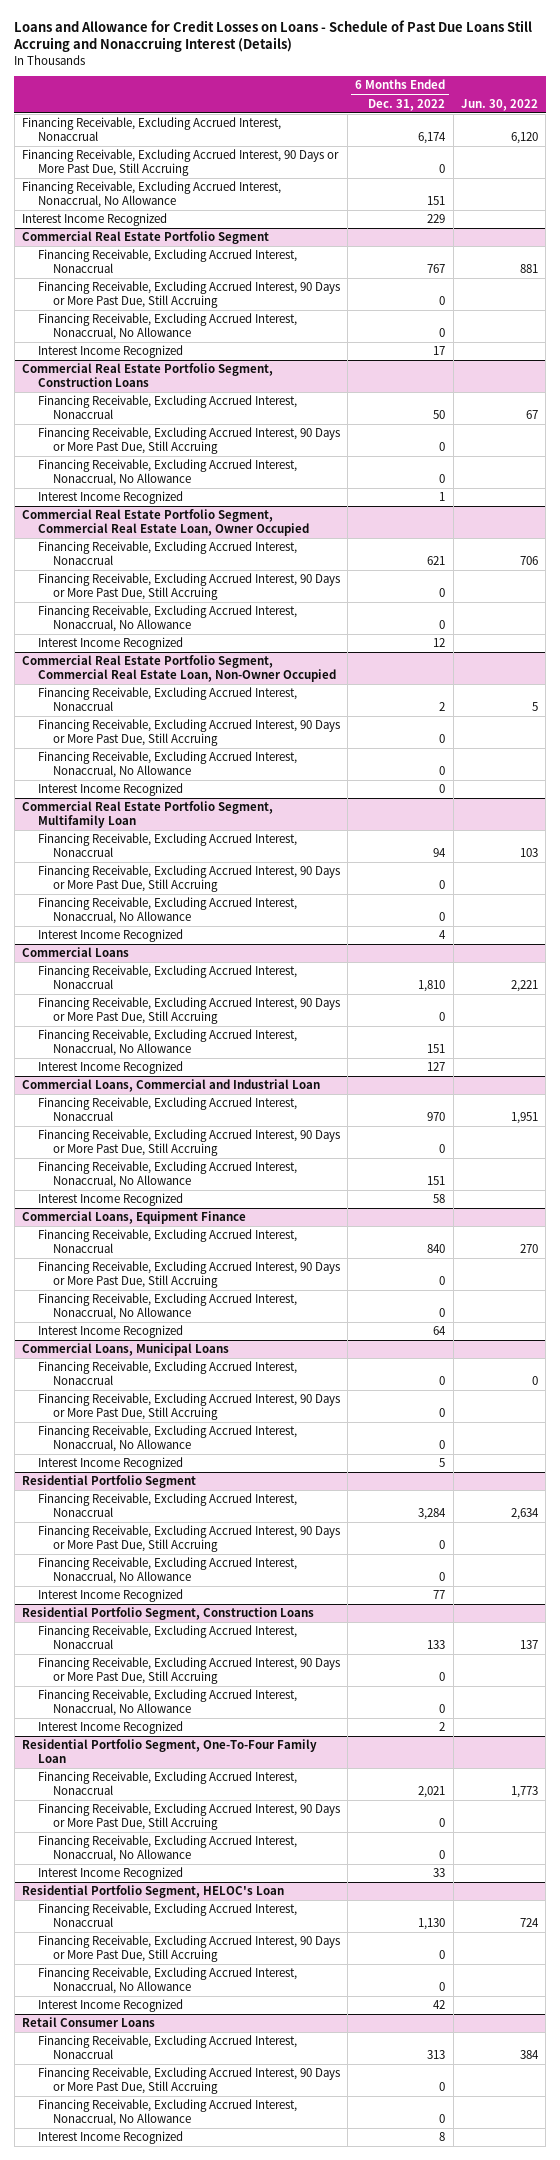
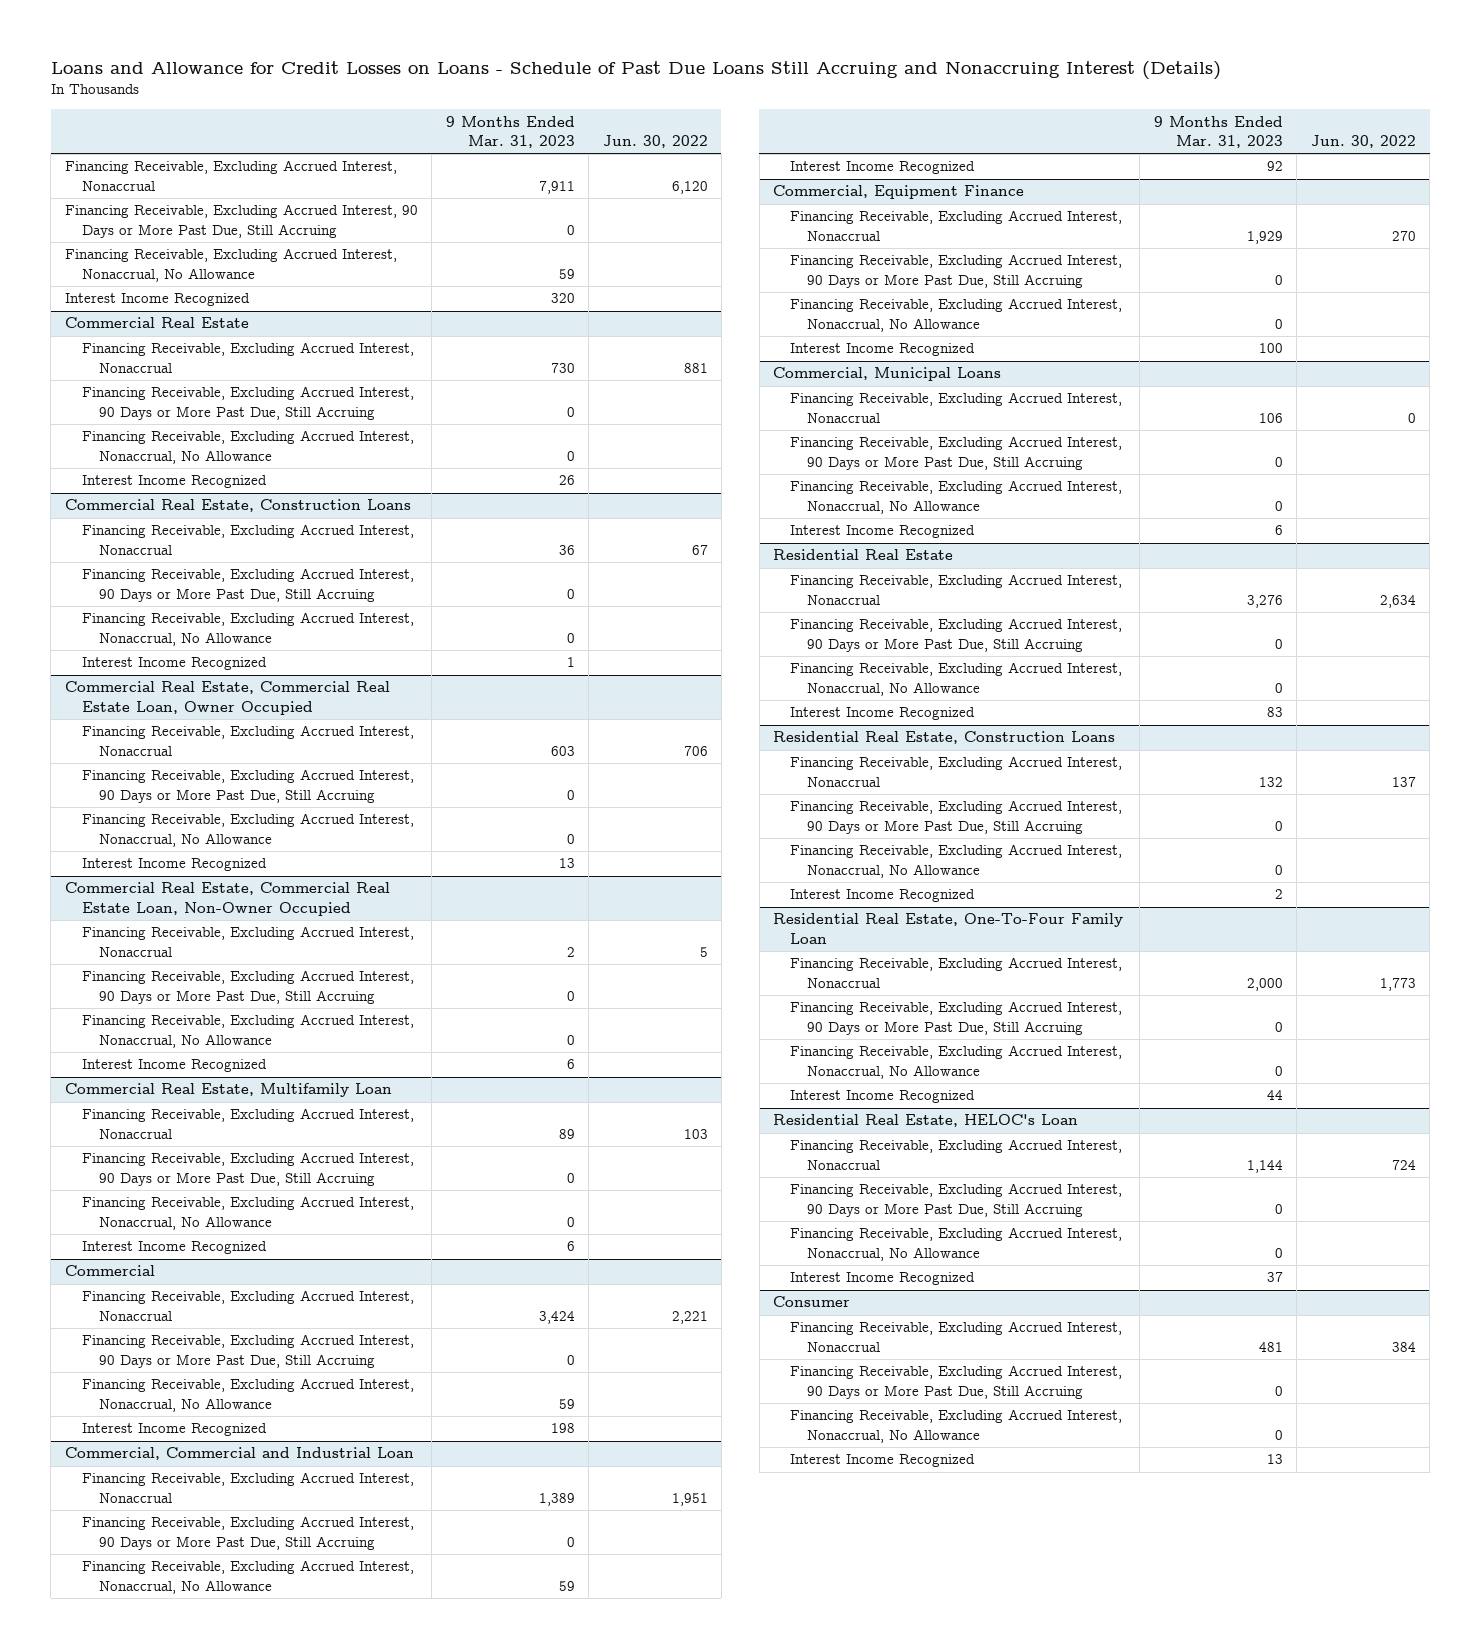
- | 6 Months Ended Dec. 31, 2022 | Jun. 30, 2022
+ | 9 Months Ended Mar. 31, 2023 | Jun. 30, 2022
- Commercial Real Estate Portfolio Segment
+ Commercial Real Estate
- Commercial Real Estate Portfolio Segment, Construction Loans
+ Commercial Real Estate, Construction Loans
- Commercial Real Estate Portfolio Segment, Commercial Real Estate Loan, Owner Occupied
+ Commercial Real Estate, Commercial Real Estate Loan, Owner Occupied
- Commercial Real Estate Portfolio Segment, Commercial Real Estate Loan, Non-Owner Occupied
+ Commercial Real Estate, Commercial Real Estate Loan, Non-Owner Occupied
- Commercial Real Estate Portfolio Segment, Multifamily Loan
+ Commercial Real Estate, Multifamily Loan
- Commercial Loans
+ Commercial
- Commercial Loans, Commercial and Industrial Loan
+ Commercial, Commercial and Industrial Loan
- Commercial Loans, Equipment Finance
+ Commercial, Equipment Finance
- Commercial Loans, Municipal Loans
+ Commercial, Municipal Loans
- Residential Portfolio Segment
+ Residential Real Estate
- Residential Portfolio Segment, Construction Loans
+ Residential Real Estate, Construction Loans
- Residential Portfolio Segment, One-To-Four Family Loan
+ Residential Real Estate, One-To-Four Family Loan
- Residential Portfolio Segment, HELOC's Loan
+ Residential Real Estate, HELOC's Loan
- Retail Consumer Loans
+ Consumer

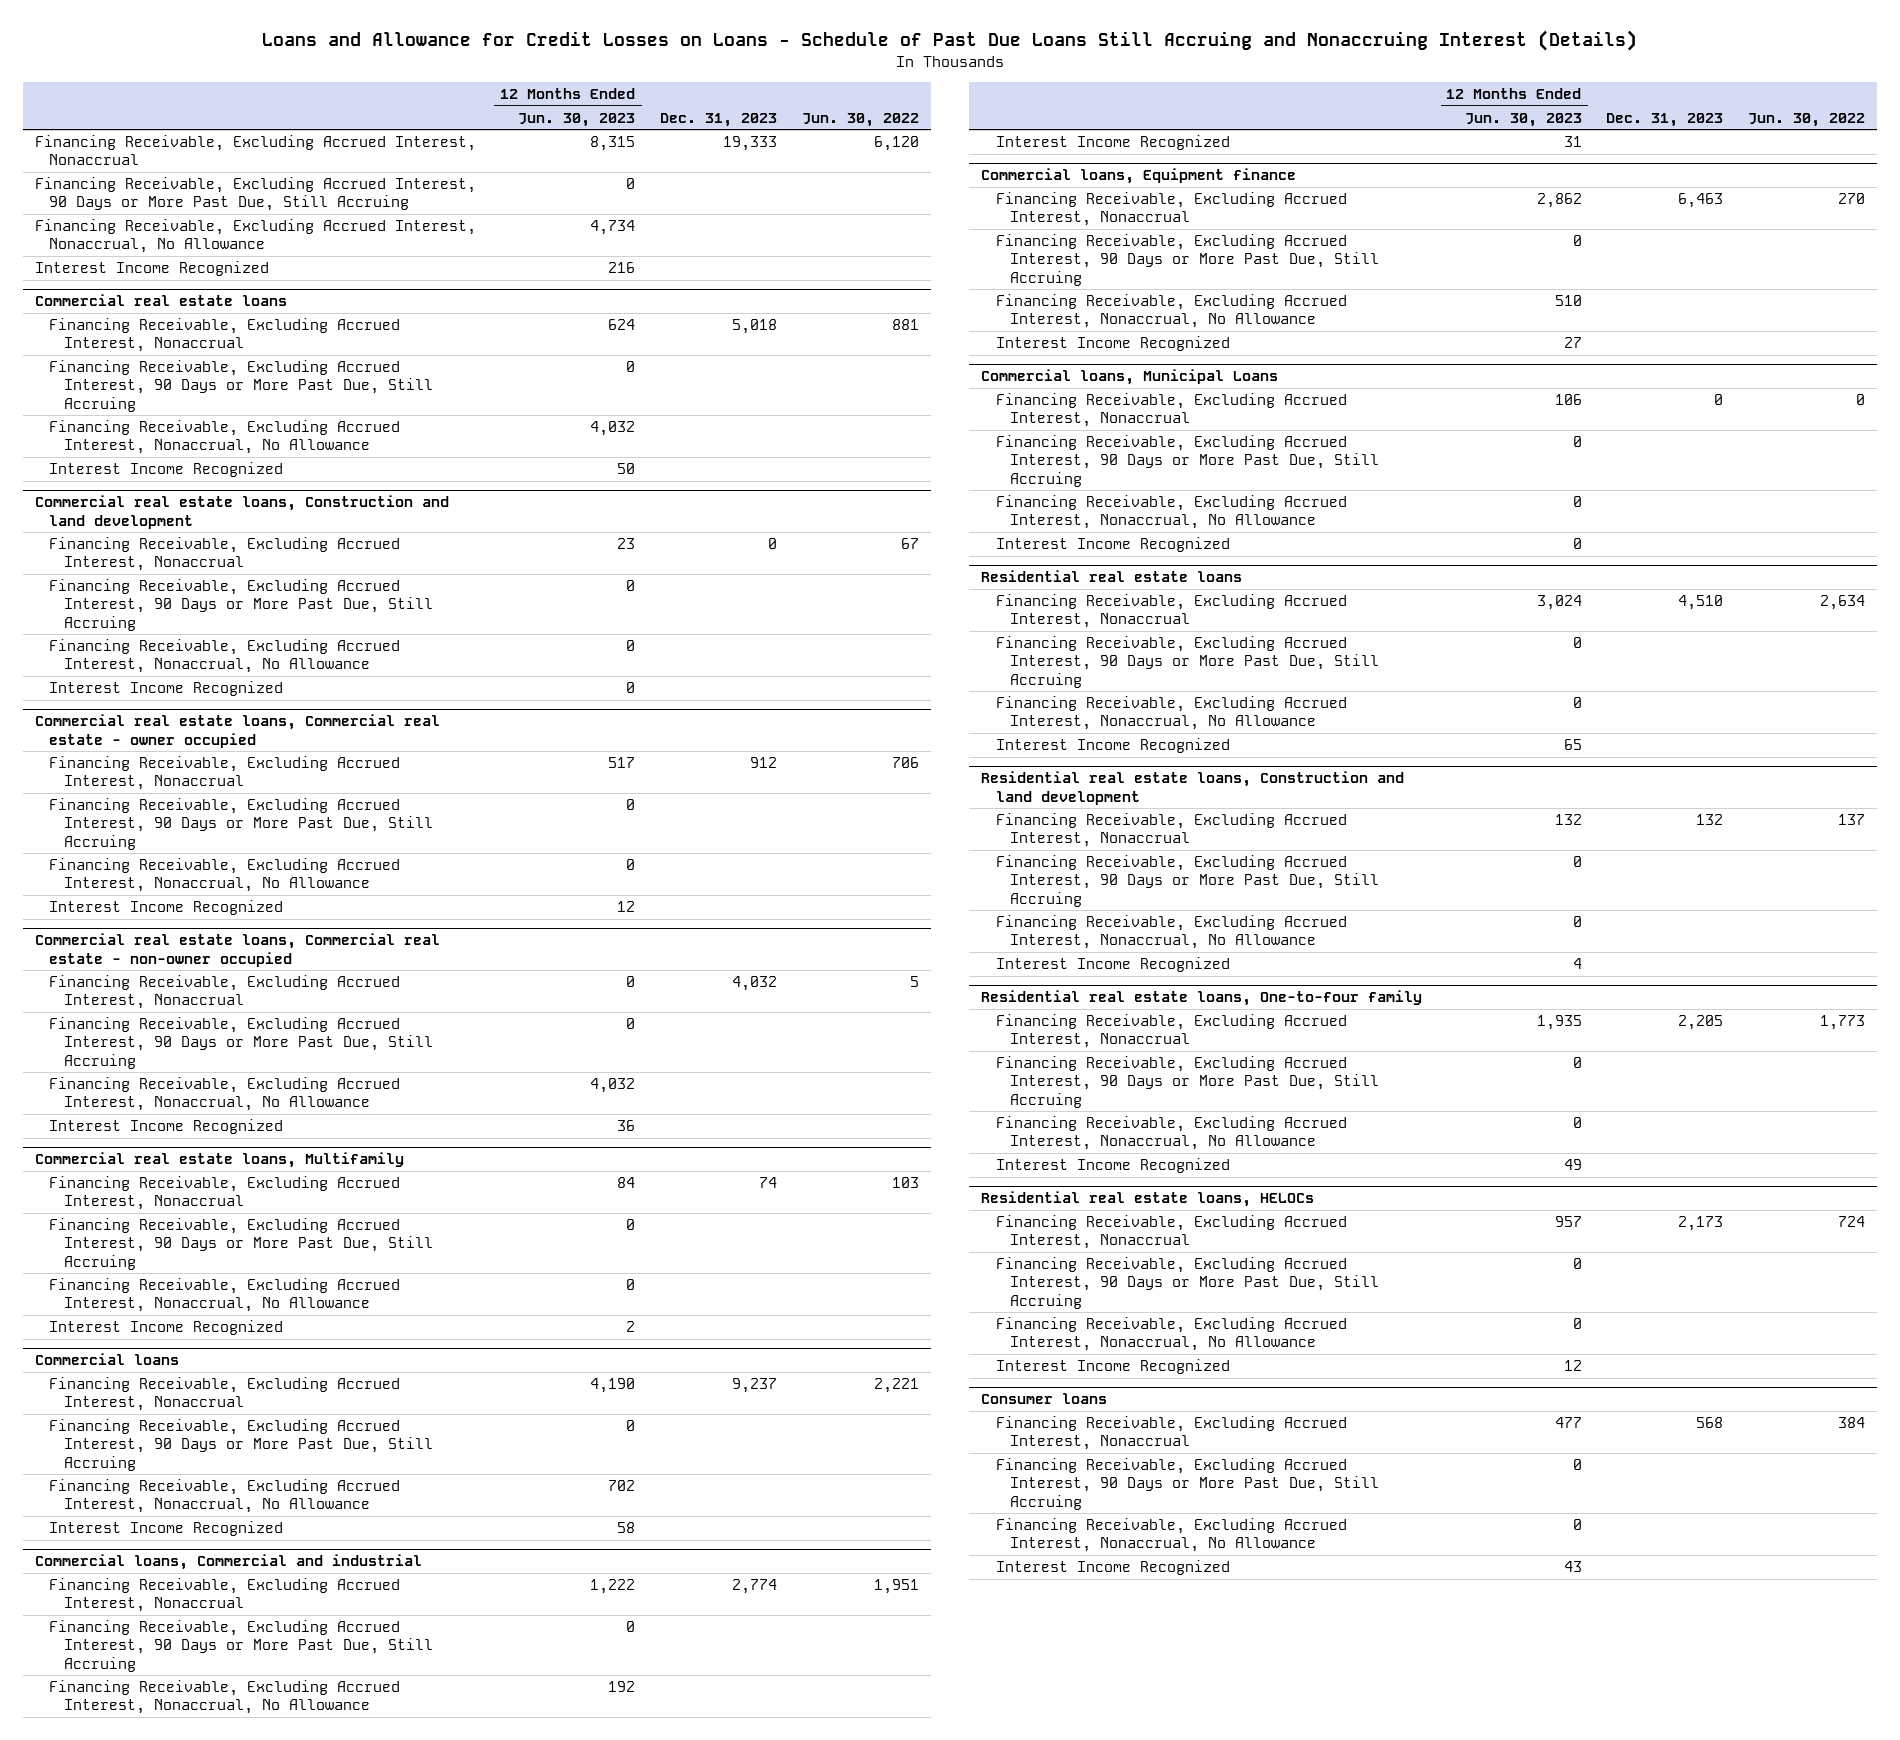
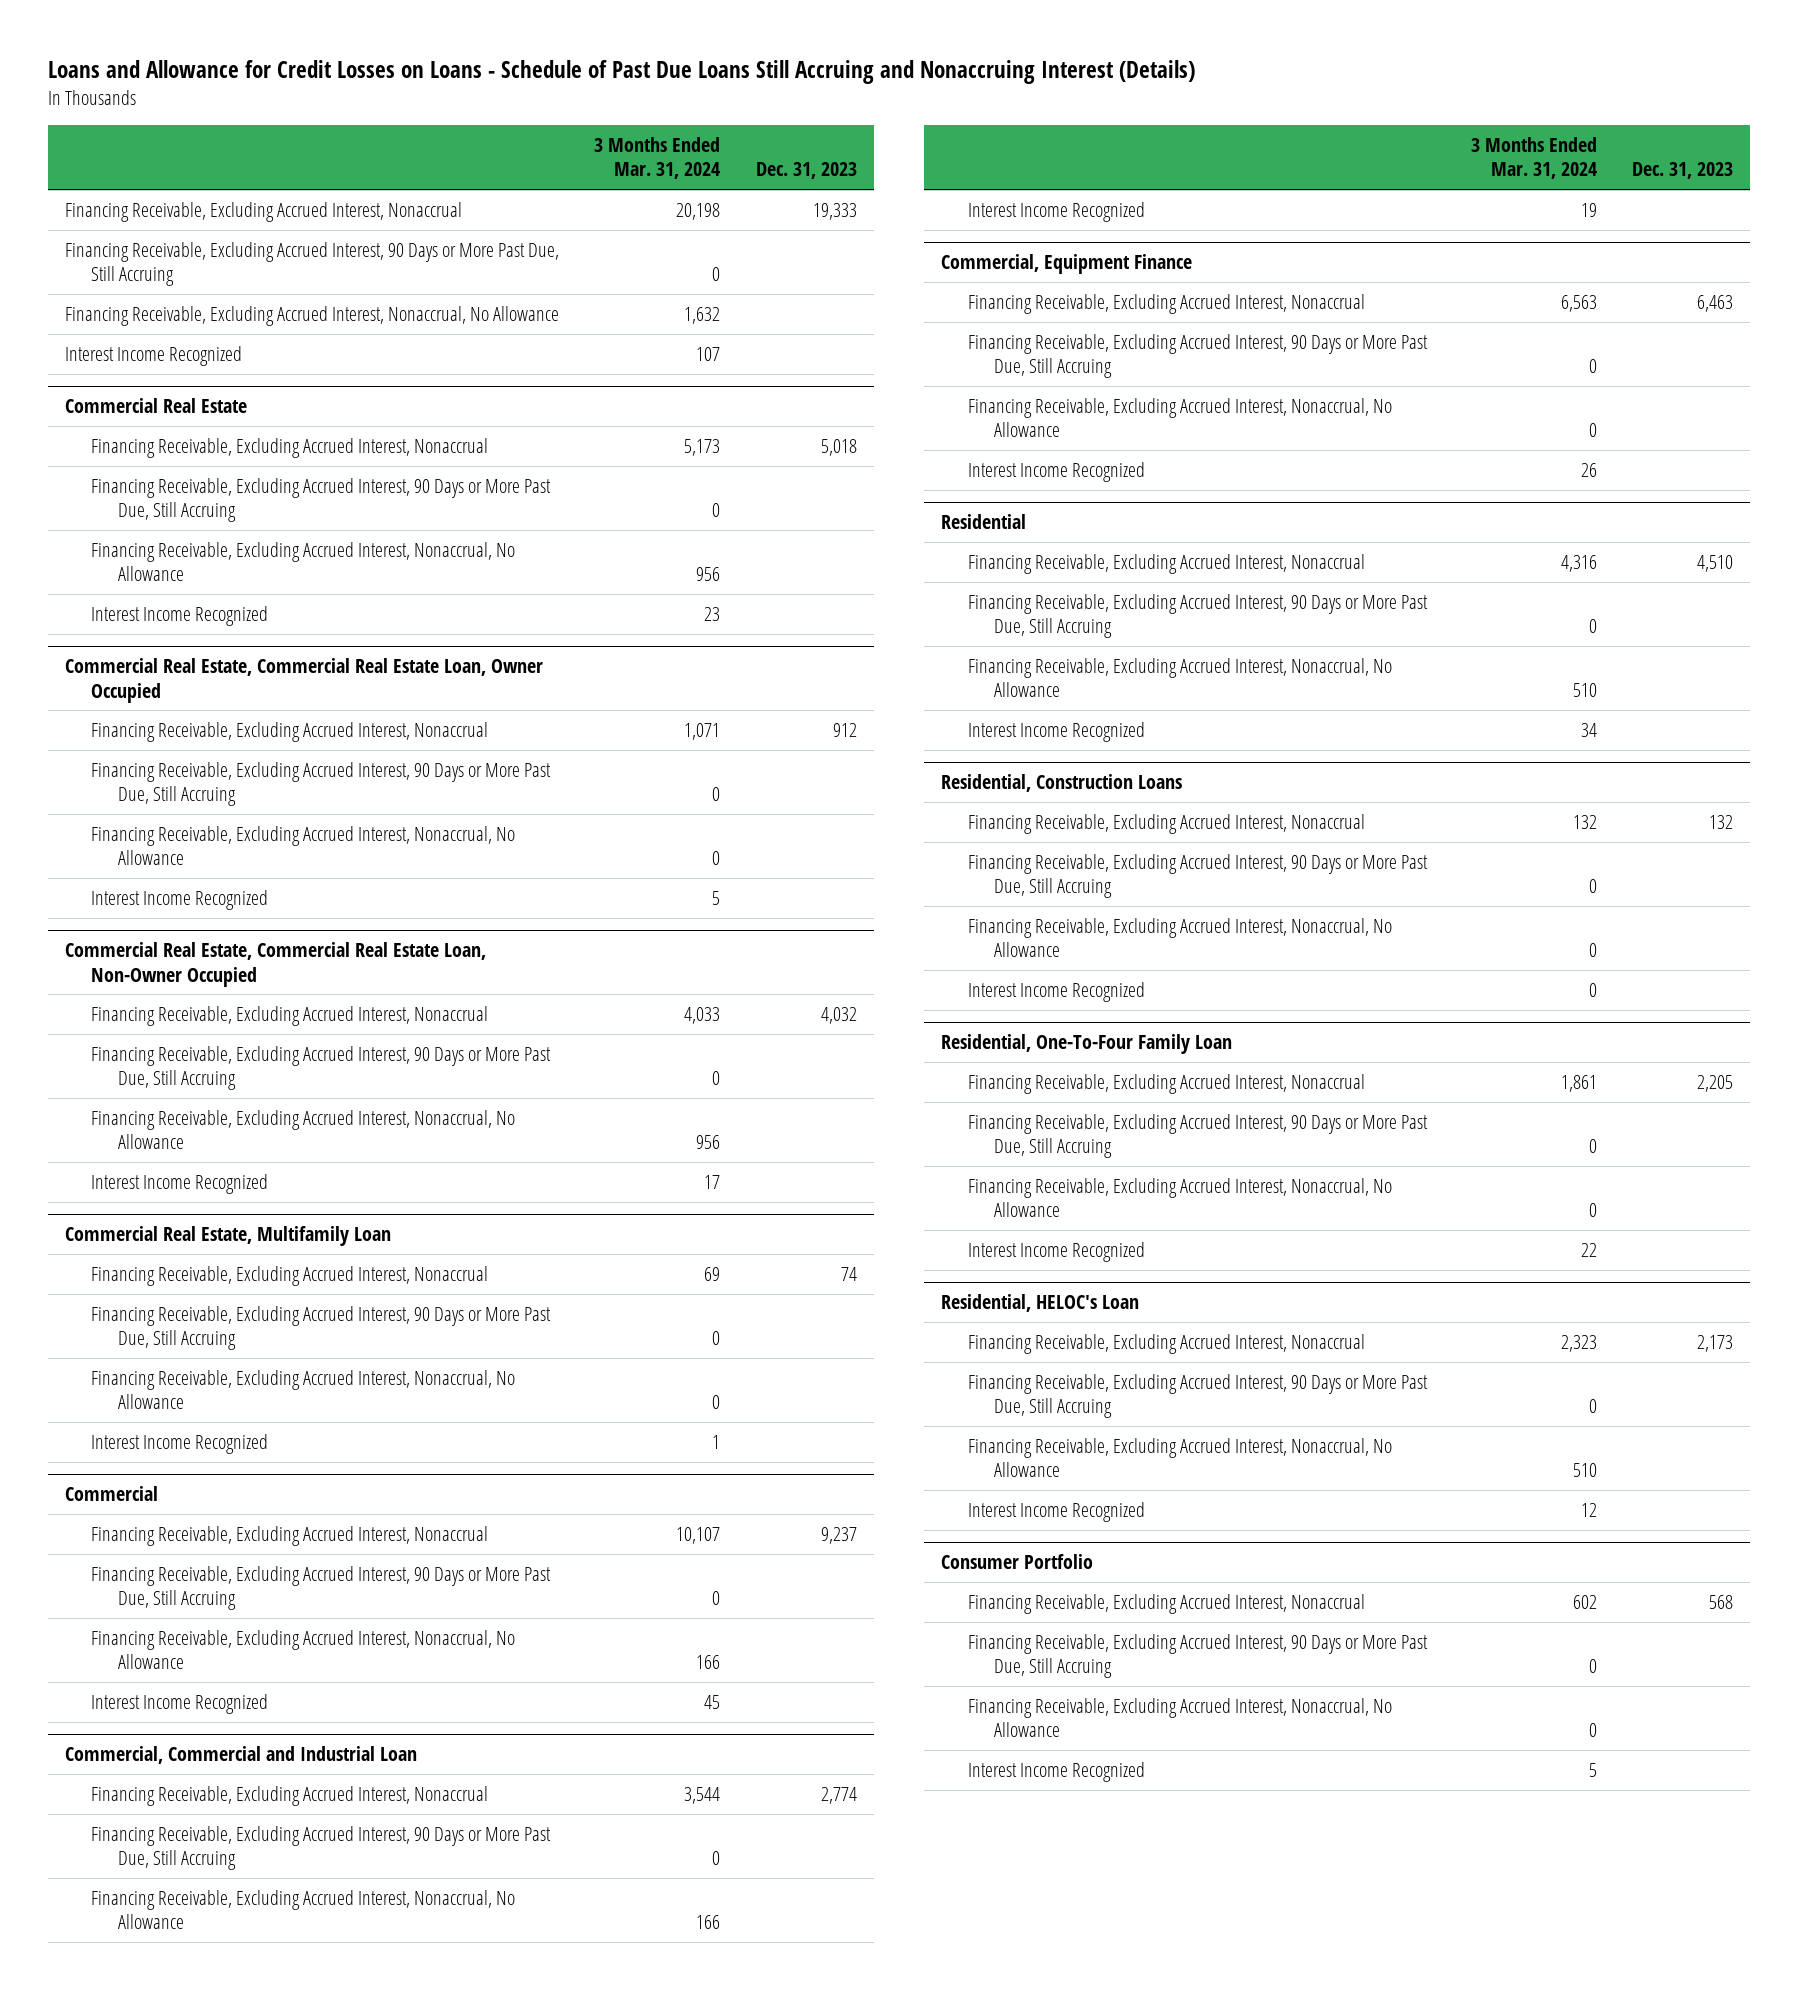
- | 12 Months Ended Jun. 30, 2023 | Dec. 31, 2023 | Jun. 30, 2022
+ | 3 Months Ended Mar. 31, 2024 | Dec. 31, 2023
- Commercial real estate loans
+ Commercial Real Estate
- Commercial real estate loans, Construction and land development
- Financing Receivable, Excluding Accrued Interest, Nonaccrual | 23 | 0 | 67
- Financing Receivable, Excluding Accrued Interest, 90 Days or More Past Due, Still Accruing | 0 | |
- Financing Receivable, Excluding Accrued Interest, Nonaccrual, No Allowance | 0 | |
- Interest Income Recognized | 0 | |
- Commercial real estate loans, Commercial real estate - owner occupied
+ Commercial Real Estate, Commercial Real Estate Loan, Owner Occupied
- Commercial real estate loans, Commercial real estate - non-owner occupied
+ Commercial Real Estate, Commercial Real Estate Loan, Non-Owner Occupied
- Commercial real estate loans, Multifamily
+ Commercial Real Estate, Multifamily Loan
- Commercial loans
+ Commercial
- Commercial loans, Commercial and industrial
+ Commercial, Commercial and Industrial Loan
- Commercial loans, Equipment finance
+ Commercial, Equipment Finance
- Commercial loans, Municipal Loans
- Financing Receivable, Excluding Accrued Interest, Nonaccrual | 106 | 0 | 0
- Financing Receivable, Excluding Accrued Interest, 90 Days or More Past Due, Still Accruing | 0 | |
- Financing Receivable, Excluding Accrued Interest, Nonaccrual, No Allowance | 0 | |
- Interest Income Recognized | 0 | |
- Residential real estate loans
+ Residential
- Residential real estate loans, Construction and land development
+ Residential, Construction Loans
- Residential real estate loans, One-to-four family
+ Residential, One-To-Four Family Loan
- Residential real estate loans, HELOCs
+ Residential, HELOC's Loan
- Consumer loans
+ Consumer Portfolio

